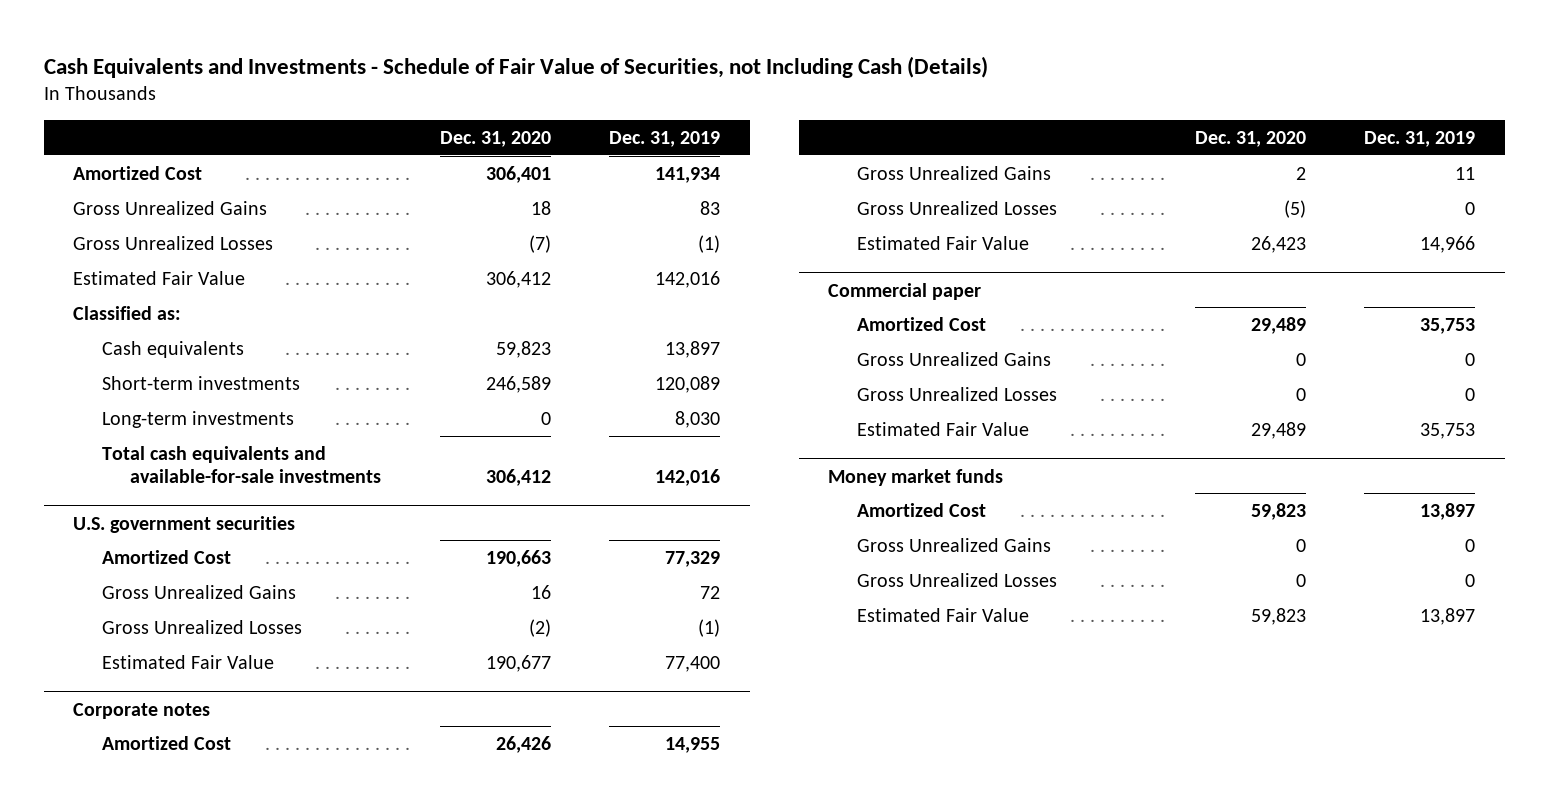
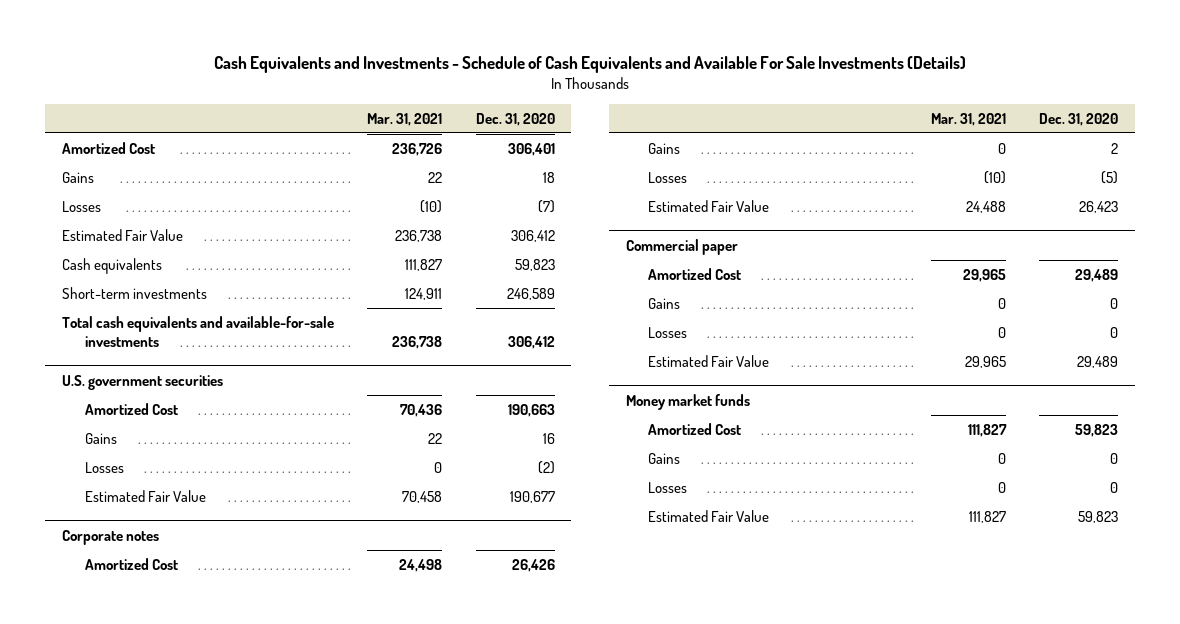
- Cash Equivalents and Investments - Schedule of Fair Value of Securities, not Including Cash (Details)
+ Cash Equivalents and Investments - Schedule of Cash Equivalents and Available For Sale Investments (Details)
- | Dec. 31, 2020 | Dec. 31, 2019
+ | Mar. 31, 2021 | Dec. 31, 2020
- Gross Unrealized Gains | 18 | 83
- Gross Unrealized Losses | (7) | (1)
+ Gains | 22 | 18
+ Losses | (10) | (7)
- Classified as:
- Long-term investments | 0 | 8,030
@ U.S. government securities
- Gross Unrealized Gains | 16 | 72
- Gross Unrealized Losses | (2) | (1)
+ Gains | 22 | 16
+ Losses | 0 | (2)
@ Corporate notes
- Gross Unrealized Gains | 2 | 11
- Gross Unrealized Losses | (5) | 0
+ Gains | 0 | 2
+ Losses | (10) | (5)
@ Commercial paper
- Gross Unrealized Gains | 0 | 0
- Gross Unrealized Losses | 0 | 0
+ Gains | 0 | 0
+ Losses | 0 | 0
@ Money market funds
- Gross Unrealized Gains | 0 | 0
- Gross Unrealized Losses | 0 | 0
+ Gains | 0 | 0
+ Losses | 0 | 0

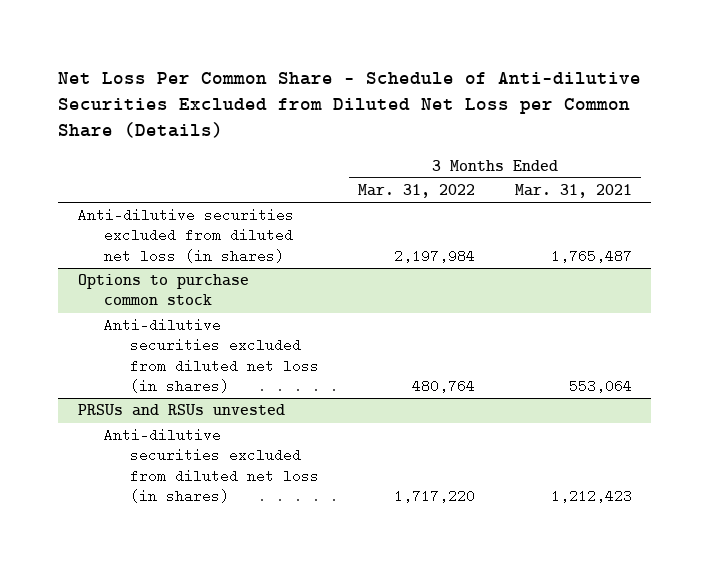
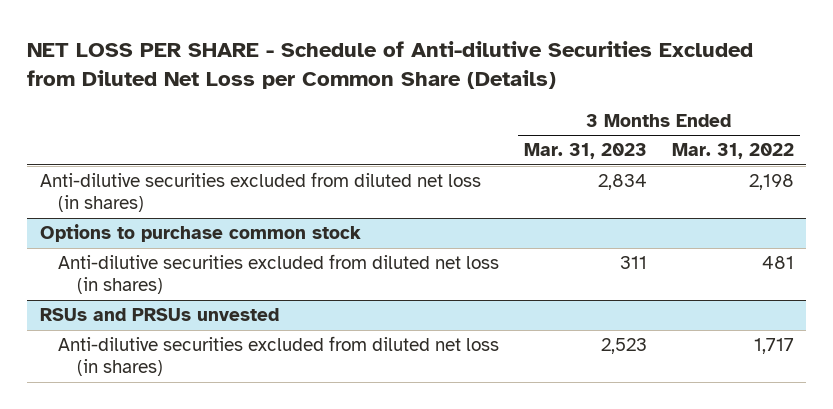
- Net Loss Per Common Share - Schedule of Anti-dilutive Securities Excluded from Diluted Net Loss per Common Share (Details)
+ NET LOSS PER SHARE - Schedule of Anti-dilutive Securities Excluded from Diluted Net Loss per Common Share (Details)
- | 3 Months Ended Mar. 31, 2022 | 3 Months Ended Mar. 31, 2021
+ | 3 Months Ended Mar. 31, 2023 | 3 Months Ended Mar. 31, 2022
- Anti-dilutive securities excluded from diluted net loss (in shares) | 2,197,984 | 1,765,487
+ Anti-dilutive securities excluded from diluted net loss (in shares) | 2,834 | 2,198
@ Options to purchase common stock
- Anti-dilutive securities excluded from diluted net loss (in shares) | 480,764 | 553,064
- PRSUs and RSUs unvested
- Anti-dilutive securities excluded from diluted net loss (in shares) | 1,717,220 | 1,212,423
@ Options to purchase common stock
+ Anti-dilutive securities excluded from diluted net loss (in shares) | 311 | 481
+ RSUs and PRSUs unvested
+ Anti-dilutive securities excluded from diluted net loss (in shares) | 2,523 | 1,717

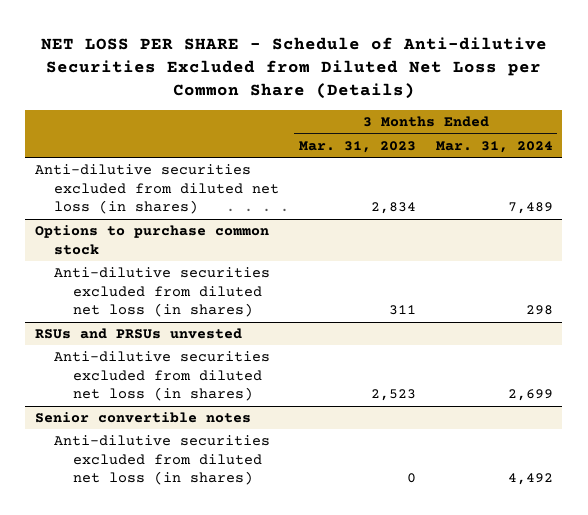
- | 3 Months Ended Mar. 31, 2023 | 3 Months Ended Mar. 31, 2022
+ | 3 Months Ended Mar. 31, 2023 | 3 Months Ended Mar. 31, 2024
+ Senior convertible notes
+ Anti-dilutive securities excluded from diluted net loss (in shares) | 0 | 4,492

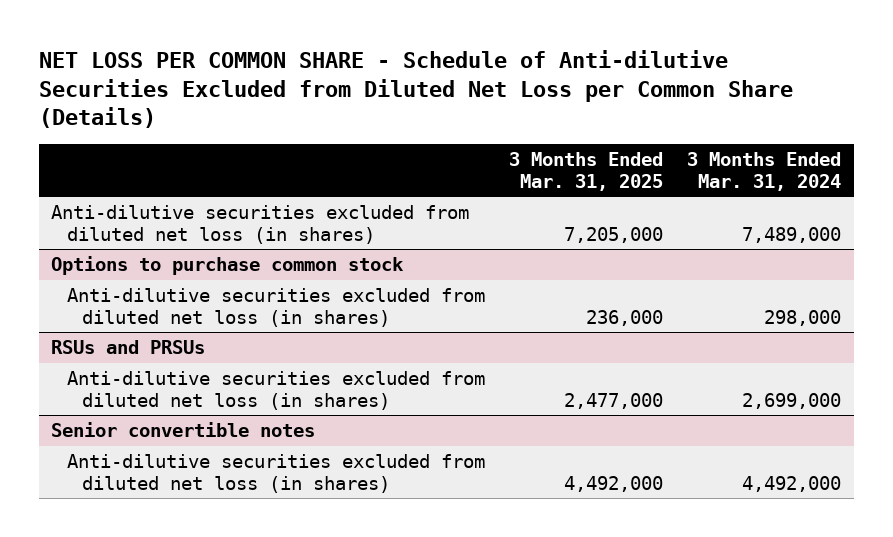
- NET LOSS PER SHARE - Schedule of Anti-dilutive Securities Excluded from Diluted Net Loss per Common Share (Details)
+ NET LOSS PER COMMON SHARE - Schedule of Anti-dilutive Securities Excluded from Diluted Net Loss per Common Share (Details)
- | 3 Months Ended Mar. 31, 2023 | 3 Months Ended Mar. 31, 2024
+ | 3 Months Ended Mar. 31, 2025 | 3 Months Ended Mar. 31, 2024
- Anti-dilutive securities excluded from diluted net loss (in shares) | 2,834 | 7,489
+ Anti-dilutive securities excluded from diluted net loss (in shares) | 7,205,000 | 7,489,000
@ Options to purchase common stock
- Anti-dilutive securities excluded from diluted net loss (in shares) | 311 | 298
- RSUs and PRSUs unvested
- Anti-dilutive securities excluded from diluted net loss (in shares) | 2,523 | 2,699
@ Options to purchase common stock
+ Anti-dilutive securities excluded from diluted net loss (in shares) | 236,000 | 298,000
+ RSUs and PRSUs
+ Anti-dilutive securities excluded from diluted net loss (in shares) | 2,477,000 | 2,699,000
@ Senior convertible notes
- Anti-dilutive securities excluded from diluted net loss (in shares) | 0 | 4,492
+ Anti-dilutive securities excluded from diluted net loss (in shares) | 4,492,000 | 4,492,000

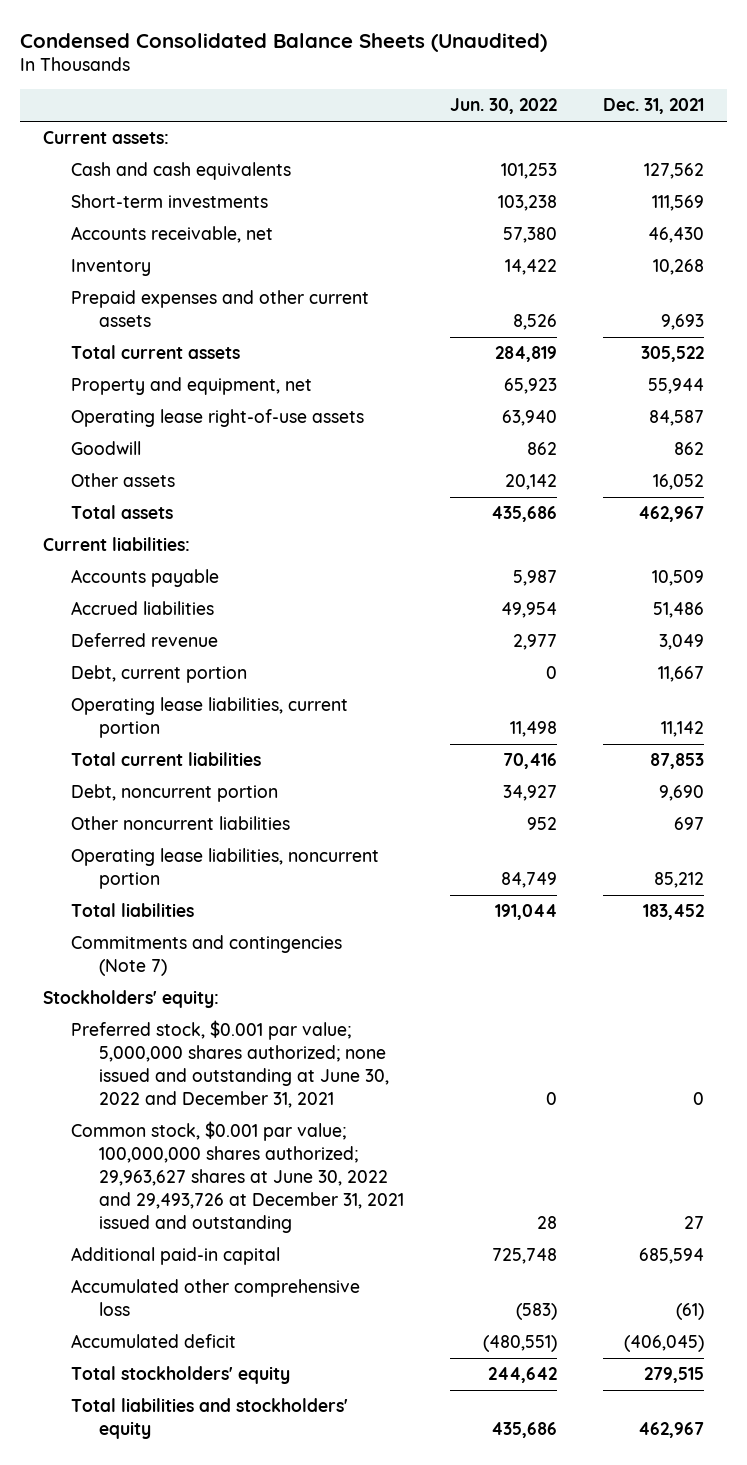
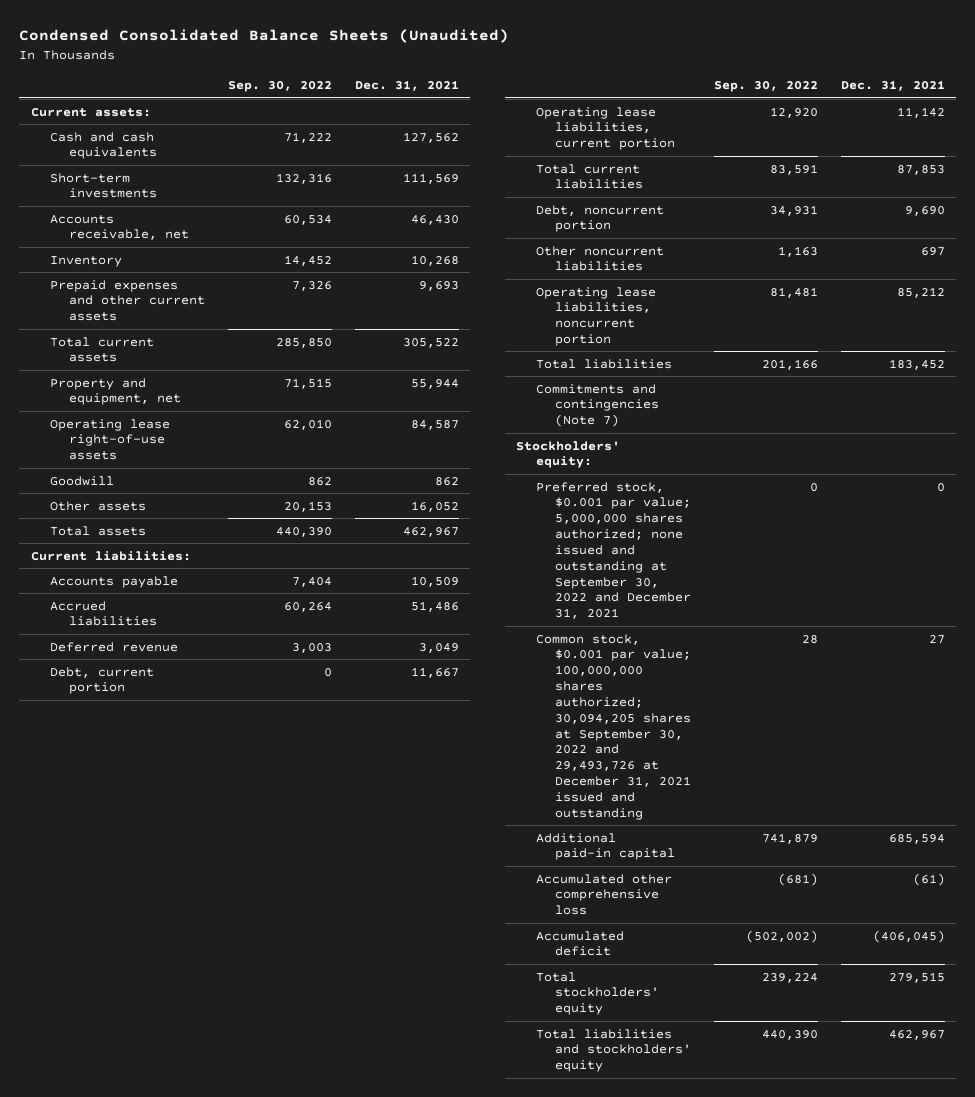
- | Jun. 30, 2022 | Dec. 31, 2021
+ | Sep. 30, 2022 | Dec. 31, 2021
- Preferred stock, $0.001 par value; 5,000,000 shares authorized; none issued and outstanding at June 30, 2022 and December 31, 2021 | 0 | 0
- Common stock, $0.001 par value; 100,000,000 shares authorized; 29,963,627 shares at June 30, 2022 and 29,493,726 at December 31, 2021 issued and outstanding | 28 | 27
+ Preferred stock, $0.001 par value; 5,000,000 shares authorized; none issued and outstanding at September 30, 2022 and December 31, 2021 | 0 | 0
+ Common stock, $0.001 par value; 100,000,000 shares authorized; 30,094,205 shares at September 30, 2022 and 29,493,726 at December 31, 2021 issued and outstanding | 28 | 27

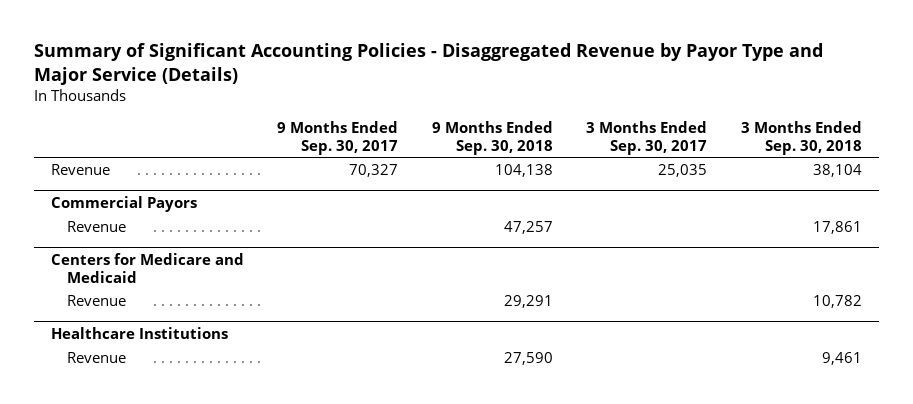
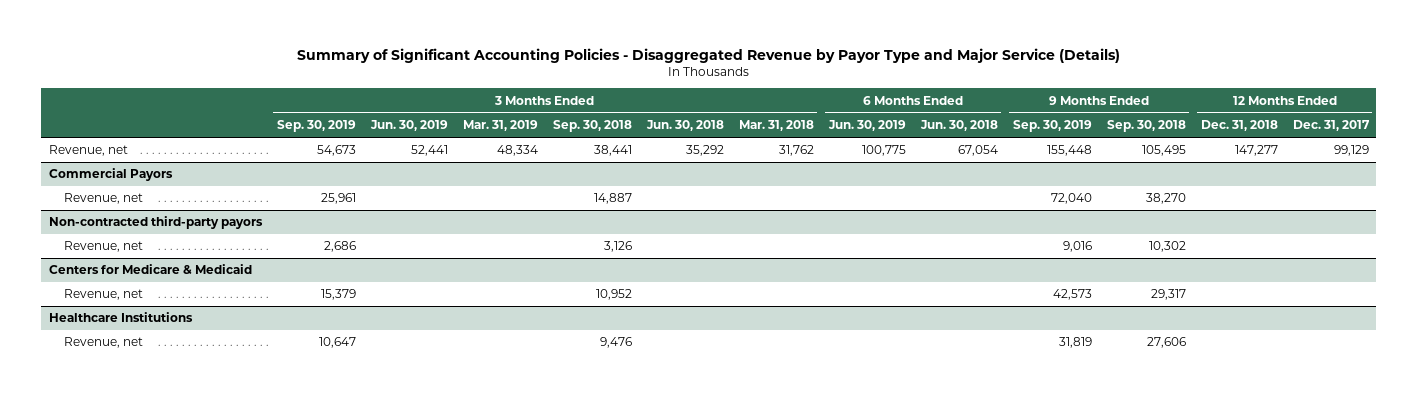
- | 9 Months Ended Sep. 30, 2017 | 9 Months Ended Sep. 30, 2018 | 3 Months Ended Sep. 30, 2017 | 3 Months Ended Sep. 30, 2018
+ | 3 Months Ended Sep. 30, 2019 | 3 Months Ended Jun. 30, 2019 | 3 Months Ended Mar. 31, 2019 | 3 Months Ended Sep. 30, 2018 | 3 Months Ended Jun. 30, 2018 | 3 Months Ended Mar. 31, 2018 | 6 Months Ended Jun. 30, 2019 | 6 Months Ended Jun. 30, 2018 | 9 Months Ended Sep. 30, 2019 | 9 Months Ended Sep. 30, 2018 | 12 Months Ended Dec. 31, 2018 | 12 Months Ended Dec. 31, 2017
- Revenue | 70,327 | 104,138 | 25,035 | 38,104
+ Revenue, net | 54,673 | 52,441 | 48,334 | 38,441 | 35,292 | 31,762 | 100,775 | 67,054 | 155,448 | 105,495 | 147,277 | 99,129
@ Commercial Payors
- Revenue | | 47,257 | | 17,861
- Centers for Medicare and Medicaid
- Revenue | | 29,291 | | 10,782
@ Commercial Payors
+ Revenue, net | 25,961 | | | 14,887 | | | | | 72,040 | 38,270 | |
+ Non-contracted third-party payors
+ Revenue, net | 2,686 | | | 3,126 | | | | | 9,016 | 10,302 | |
+ Centers for Medicare & Medicaid
+ Revenue, net | 15,379 | | | 10,952 | | | | | 42,573 | 29,317 | |
@ Healthcare Institutions
- Revenue | | 27,590 | | 9,461
+ Revenue, net | 10,647 | | | 9,476 | | | | | 31,819 | 27,606 | |

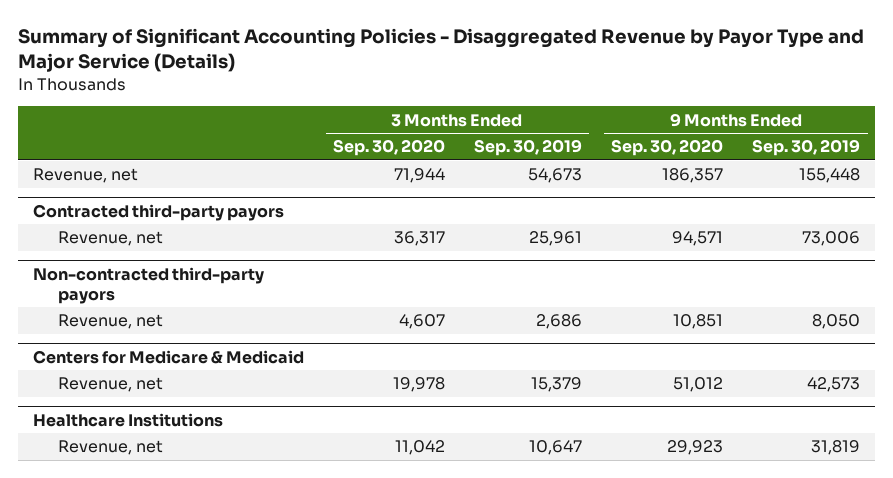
- | 3 Months Ended Sep. 30, 2019 | 3 Months Ended Jun. 30, 2019 | 3 Months Ended Mar. 31, 2019 | 3 Months Ended Sep. 30, 2018 | 3 Months Ended Jun. 30, 2018 | 3 Months Ended Mar. 31, 2018 | 6 Months Ended Jun. 30, 2019 | 6 Months Ended Jun. 30, 2018 | 9 Months Ended Sep. 30, 2019 | 9 Months Ended Sep. 30, 2018 | 12 Months Ended Dec. 31, 2018 | 12 Months Ended Dec. 31, 2017
+ | 3 Months Ended Sep. 30, 2020 | 3 Months Ended Sep. 30, 2019 | 9 Months Ended Sep. 30, 2020 | 9 Months Ended Sep. 30, 2019
- Commercial Payors
- Revenue, net | 25,961 | | | 14,887 | | | | | 72,040 | 38,270 | |
+ Contracted third-party payors
+ Revenue, net | 36,317 | 25,961 | 94,571 | 73,006
@ Non-contracted third-party payors
- Revenue, net | 2,686 | | | 3,126 | | | | | 9,016 | 10,302 | |
+ Revenue, net | 4,607 | 2,686 | 10,851 | 8,050

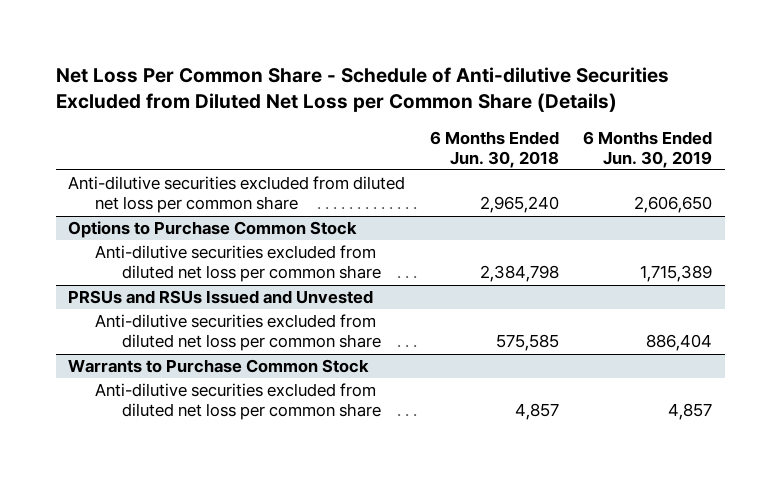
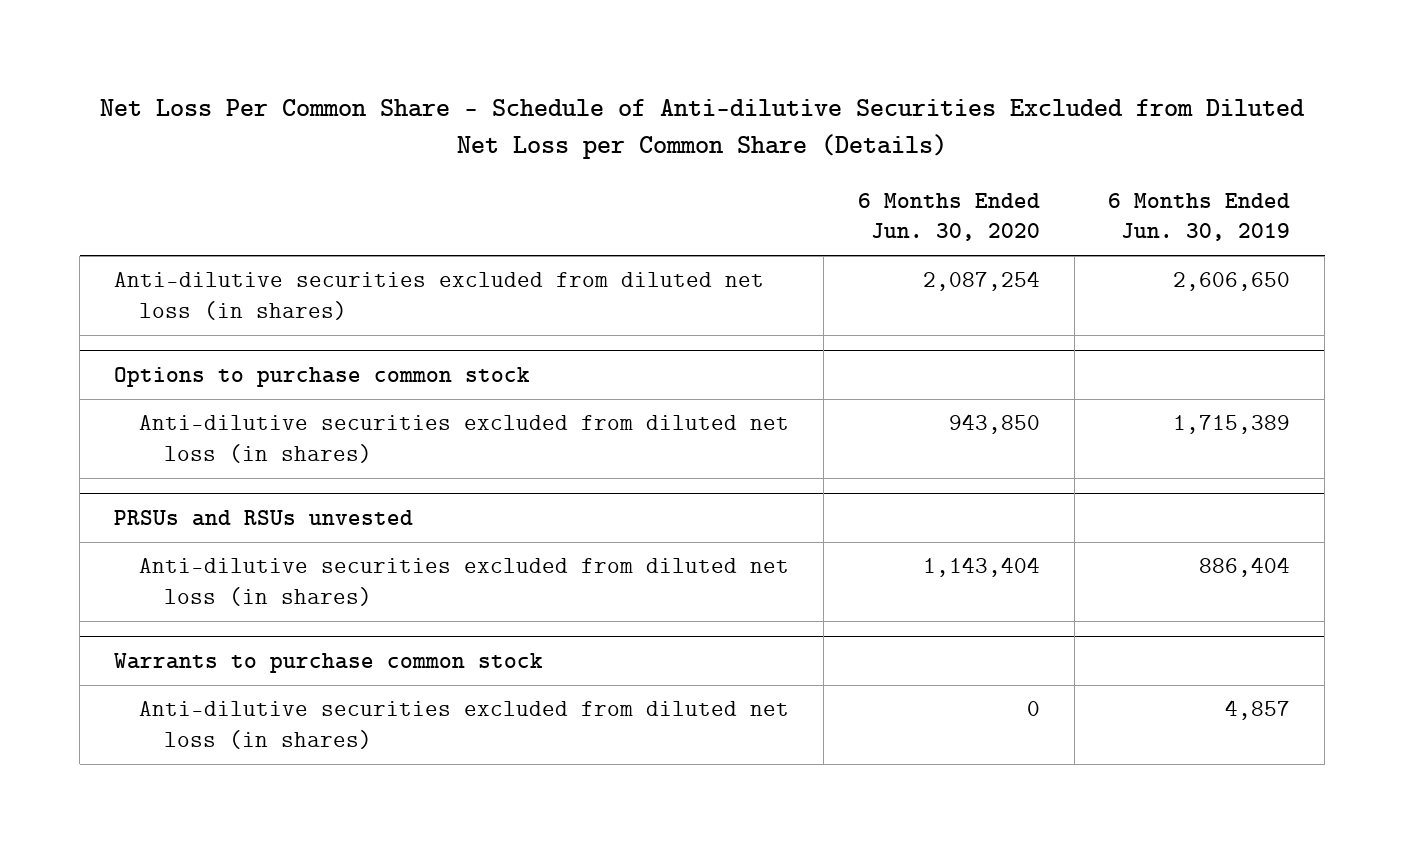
- | 6 Months Ended Jun. 30, 2018 | 6 Months Ended Jun. 30, 2019
+ | 6 Months Ended Jun. 30, 2020 | 6 Months Ended Jun. 30, 2019
- Anti-dilutive securities excluded from diluted net loss per common share | 2,965,240 | 2,606,650
- Options to Purchase Common Stock
- Anti-dilutive securities excluded from diluted net loss per common share | 2,384,798 | 1,715,389
- PRSUs and RSUs Issued and Unvested
- Anti-dilutive securities excluded from diluted net loss per common share | 575,585 | 886,404
- Warrants to Purchase Common Stock
- Anti-dilutive securities excluded from diluted net loss per common share | 4,857 | 4,857
+ Anti-dilutive securities excluded from diluted net loss (in shares) | 2,087,254 | 2,606,650
+ Options to purchase common stock
+ Anti-dilutive securities excluded from diluted net loss (in shares) | 943,850 | 1,715,389
+ PRSUs and RSUs unvested
+ Anti-dilutive securities excluded from diluted net loss (in shares) | 1,143,404 | 886,404
+ Warrants to purchase common stock
+ Anti-dilutive securities excluded from diluted net loss (in shares) | 0 | 4,857

